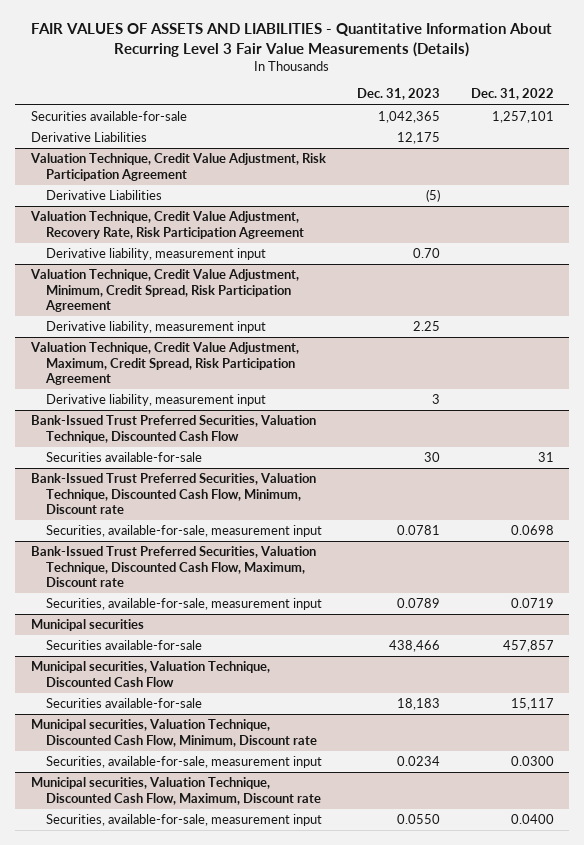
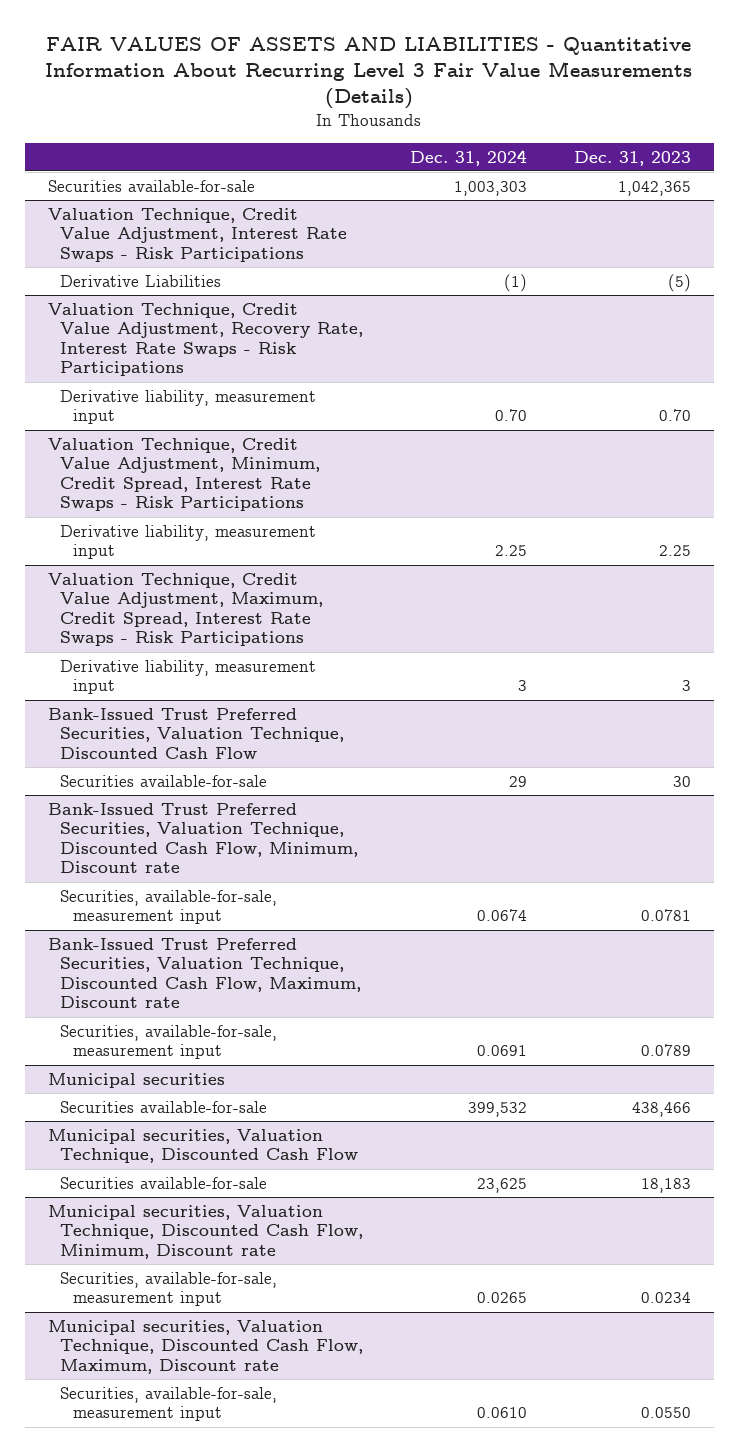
- | Dec. 31, 2023 | Dec. 31, 2022
+ | Dec. 31, 2024 | Dec. 31, 2023
- Derivative Liabilities | 12,175 |
- Valuation Technique, Credit Value Adjustment, Risk Participation Agreement
+ Valuation Technique, Credit Value Adjustment, Interest Rate Swaps - Risk Participations
- Valuation Technique, Credit Value Adjustment, Recovery Rate, Risk Participation Agreement
+ Valuation Technique, Credit Value Adjustment, Recovery Rate, Interest Rate Swaps - Risk Participations
- Valuation Technique, Credit Value Adjustment, Minimum, Credit Spread, Risk Participation Agreement
+ Valuation Technique, Credit Value Adjustment, Minimum, Credit Spread, Interest Rate Swaps - Risk Participations
- Valuation Technique, Credit Value Adjustment, Maximum, Credit Spread, Risk Participation Agreement
+ Valuation Technique, Credit Value Adjustment, Maximum, Credit Spread, Interest Rate Swaps - Risk Participations

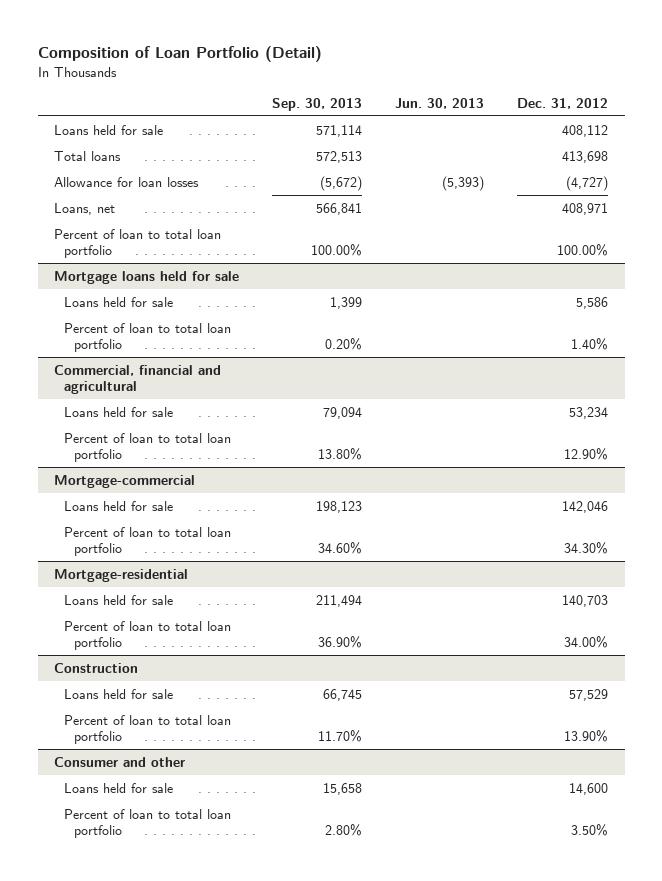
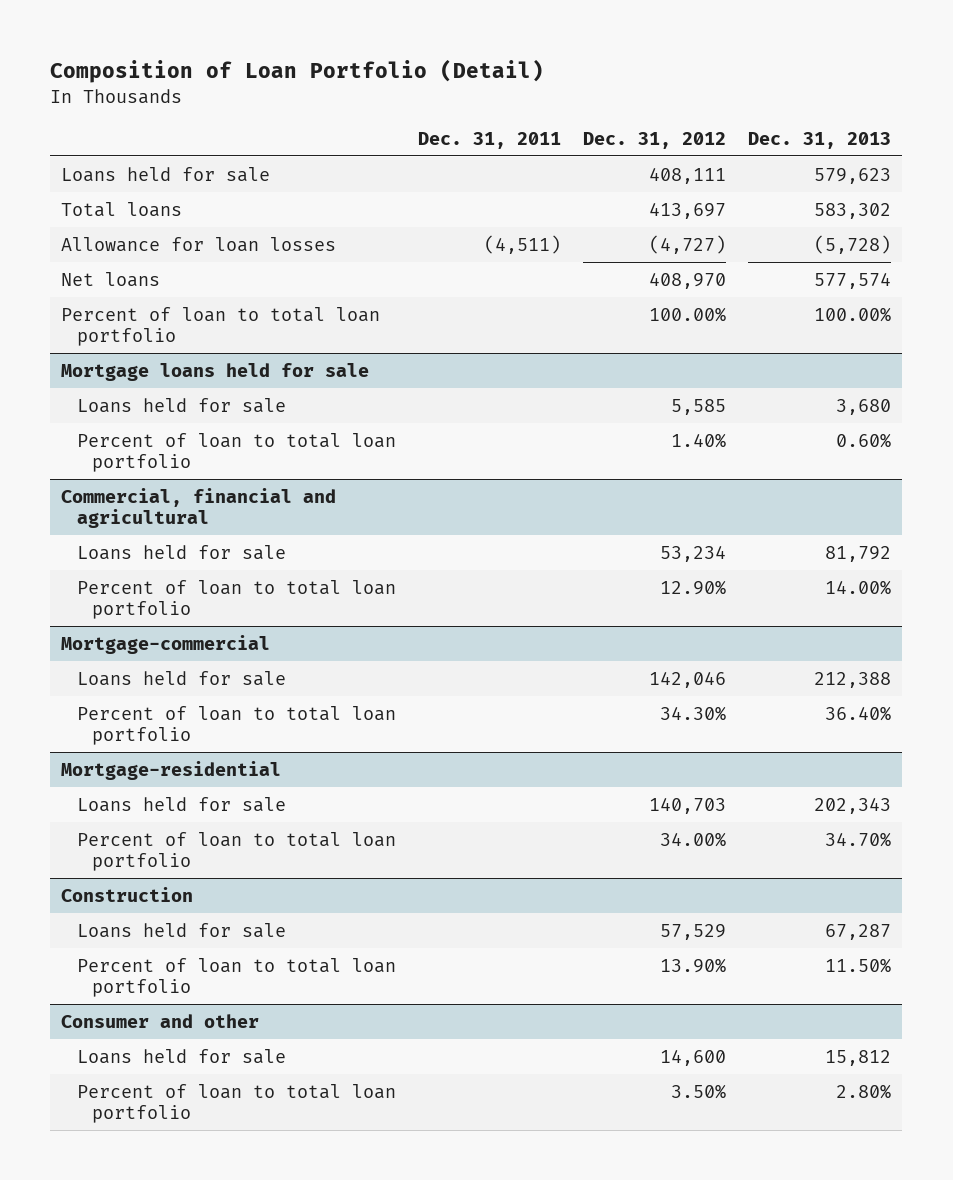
- | Sep. 30, 2013 | Jun. 30, 2013 | Dec. 31, 2012
+ | Dec. 31, 2011 | Dec. 31, 2012 | Dec. 31, 2013
- Loans held for sale | 571,114 | | 408,112
- Total loans | 572,513 | | 413,698
+ Loans held for sale | | 408,111 | 579,623
+ Total loans | | 413,697 | 583,302
- Loans, net | 566,841 | | 408,971
+ Net loans | | 408,970 | 577,574
@ Mortgage loans held for sale
- Loans held for sale | 1,399 | | 5,586
+ Loans held for sale | | 5,585 | 3,680

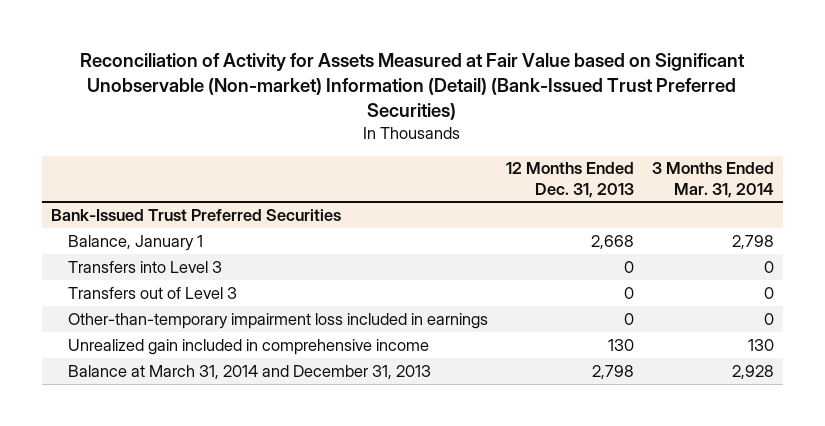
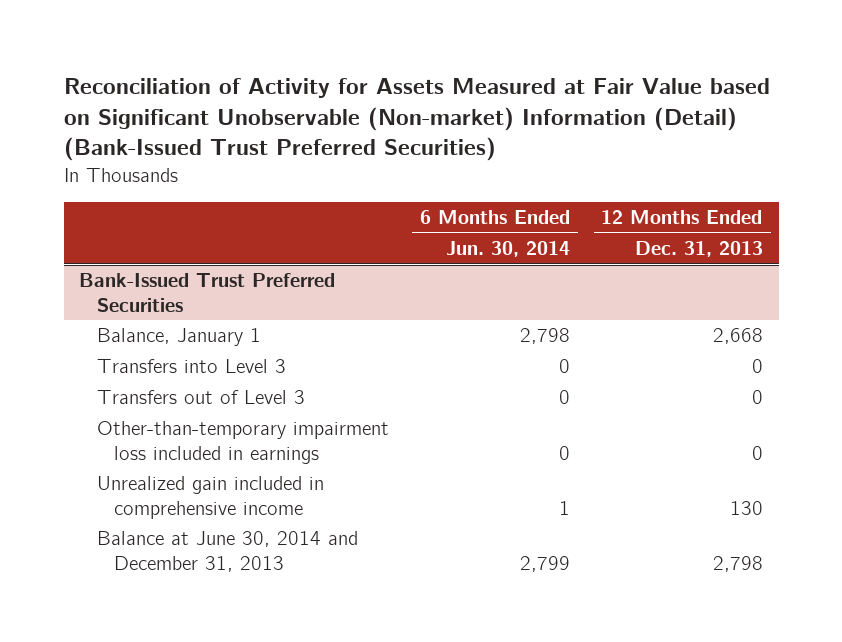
- | 12 Months Ended Dec. 31, 2013 | 3 Months Ended Mar. 31, 2014
+ | 6 Months Ended Jun. 30, 2014 | 12 Months Ended Dec. 31, 2013
@ Bank-Issued Trust Preferred Securities
- Balance at March 31, 2014 and December 31, 2013 | 2,798 | 2,928
+ Balance at June 30, 2014 and December 31, 2013 | 2,799 | 2,798

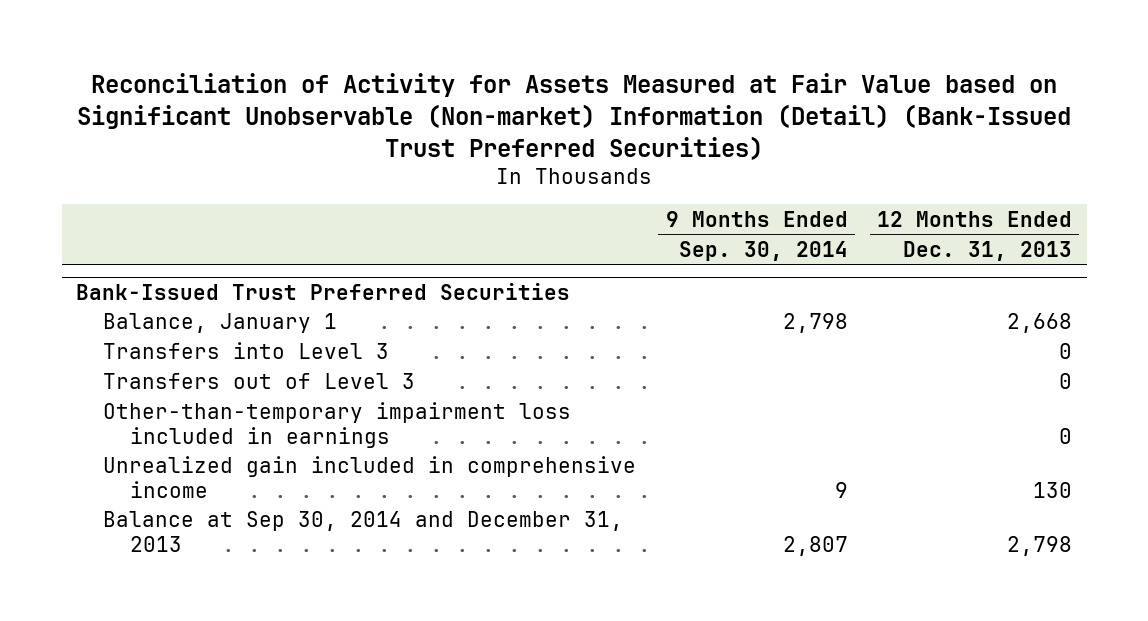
- | 6 Months Ended Jun. 30, 2014 | 12 Months Ended Dec. 31, 2013
+ | 9 Months Ended Sep. 30, 2014 | 12 Months Ended Dec. 31, 2013
@ Bank-Issued Trust Preferred Securities
- Balance at June 30, 2014 and December 31, 2013 | 2,799 | 2,798
+ Balance at Sep 30, 2014 and December 31, 2013 | 2,807 | 2,798

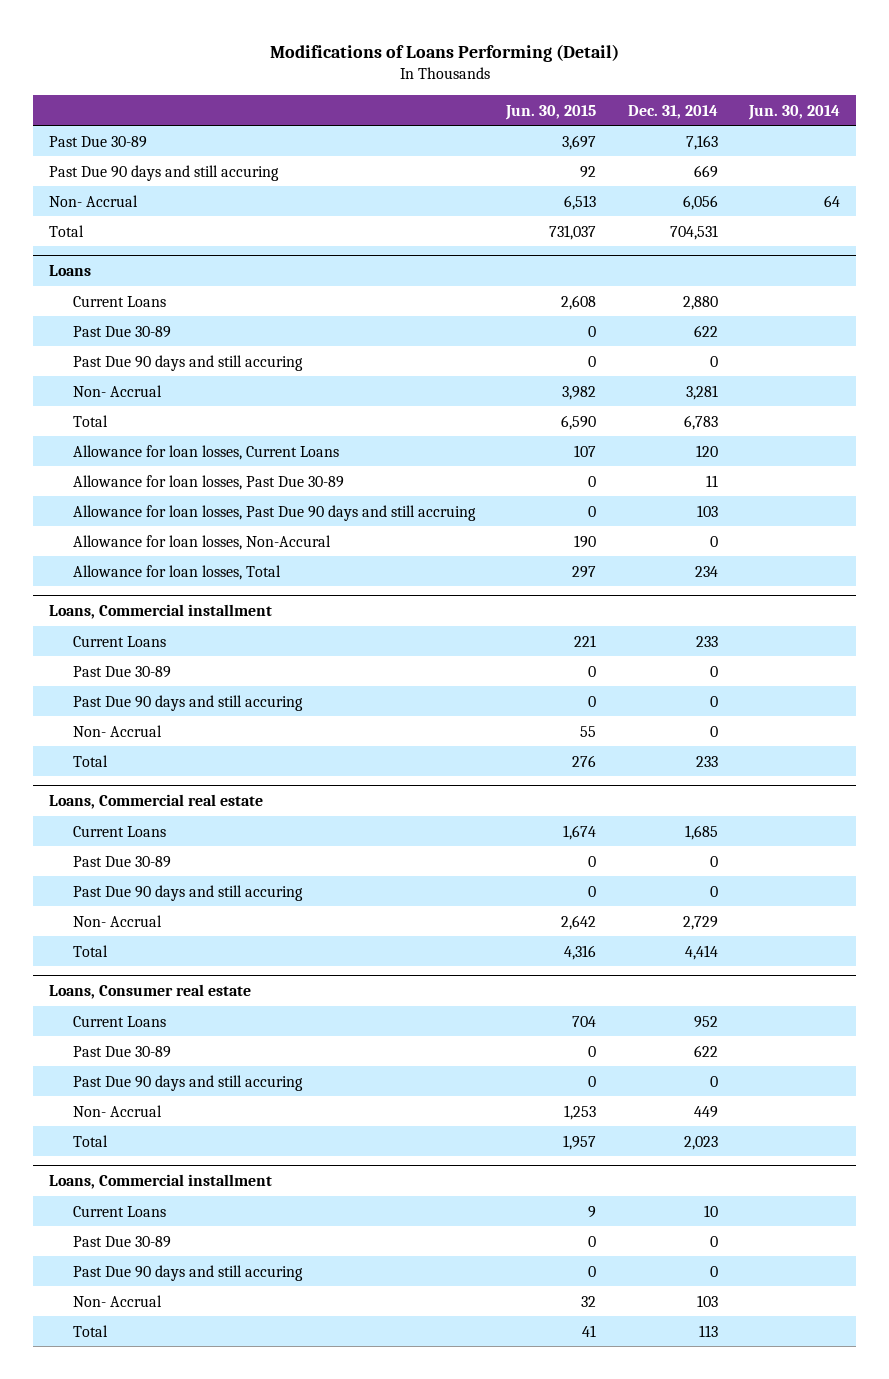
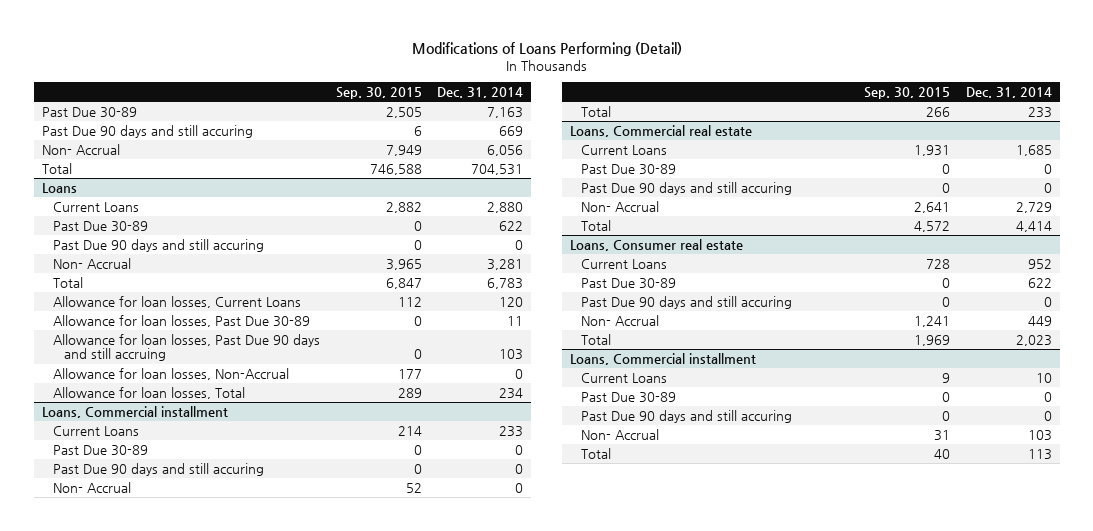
- | Jun. 30, 2015 | Dec. 31, 2014 | Jun. 30, 2014
+ | Sep. 30, 2015 | Dec. 31, 2014
@ Loans
- Allowance for loan losses, Non-Accural | 190 | 0 |
+ Allowance for loan losses, Non-Accrual | 177 | 0

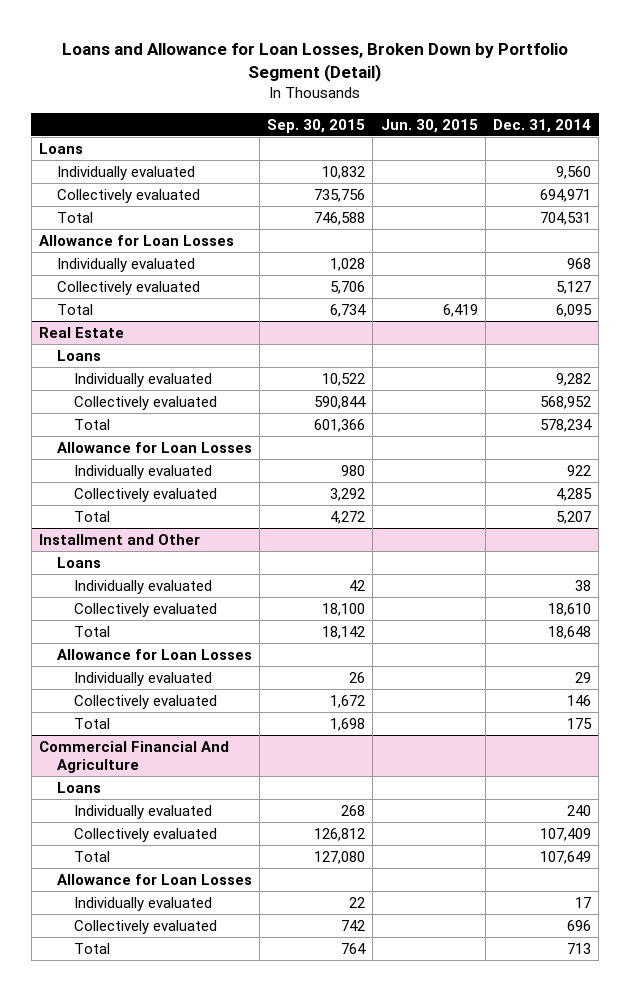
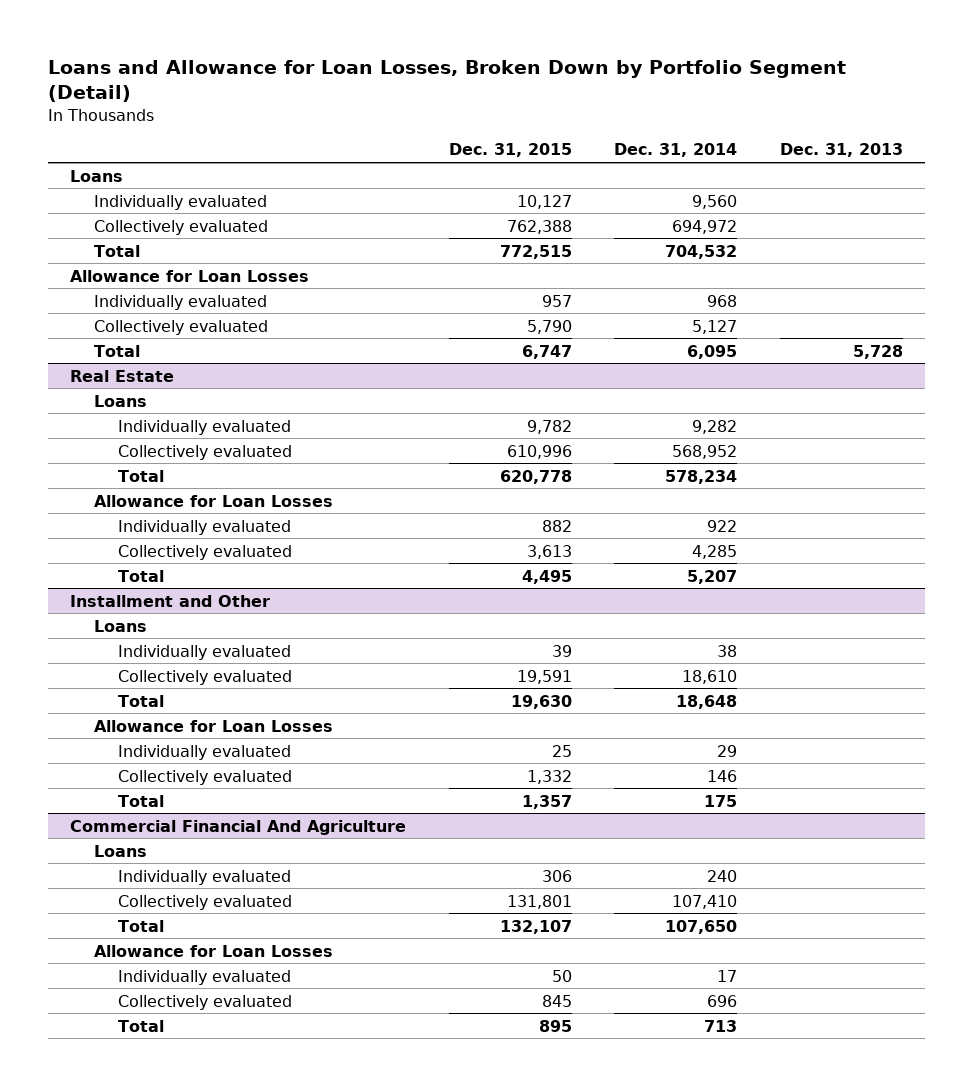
- | Sep. 30, 2015 | Jun. 30, 2015 | Dec. 31, 2014
+ | Dec. 31, 2015 | Dec. 31, 2014 | Dec. 31, 2013
- Collectively evaluated | 735,756 | | 694,971
- Total | 746,588 | | 704,531
+ Collectively evaluated | 762,388 | 694,972 |
+ Total | 772,515 | 704,532 |
@ Commercial Financial And Agriculture
- Collectively evaluated | 126,812 | | 107,409
- Total | 127,080 | | 107,649
+ Collectively evaluated | 131,801 | 107,410 |
+ Total | 132,107 | 107,650 |

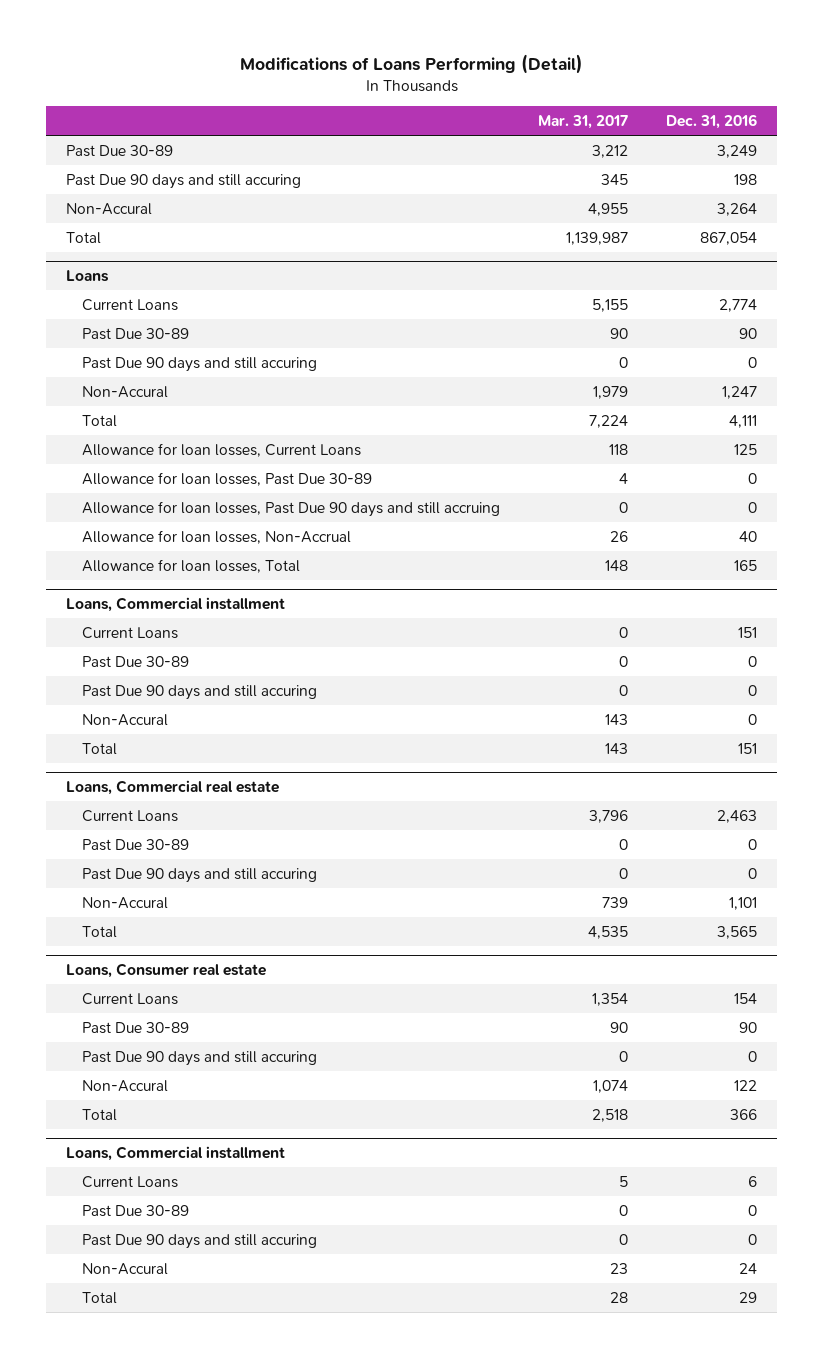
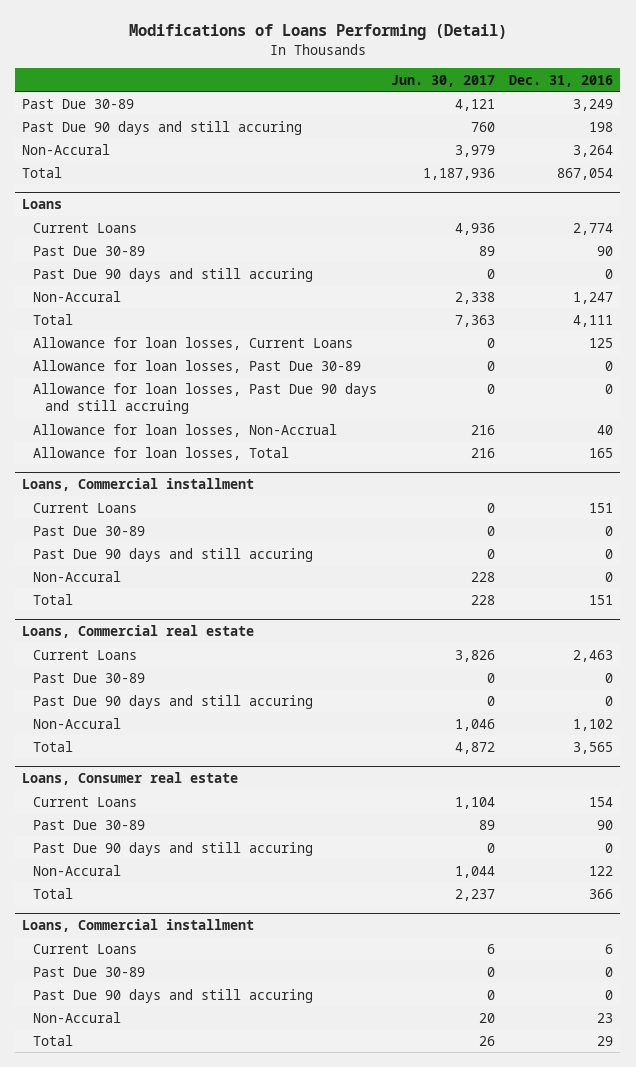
- | Mar. 31, 2017 | Dec. 31, 2016
+ | Jun. 30, 2017 | Dec. 31, 2016
@ Loans, Commercial real estate
- Non-Accural | 739 | 1,101
+ Non-Accural | 1,046 | 1,102
@ Loans, Commercial installment
- Non-Accural | 23 | 24
+ Non-Accural | 20 | 23

